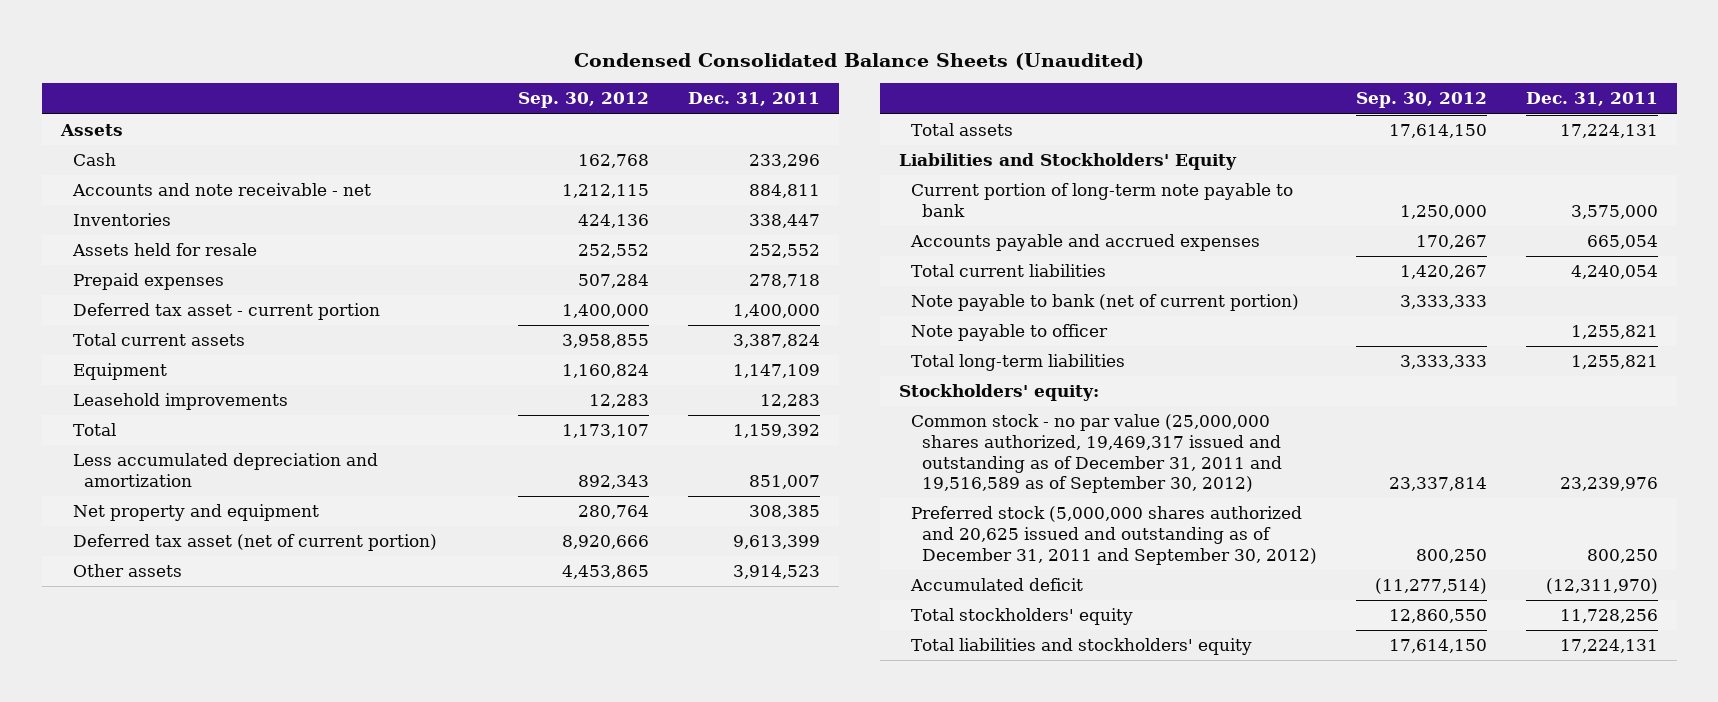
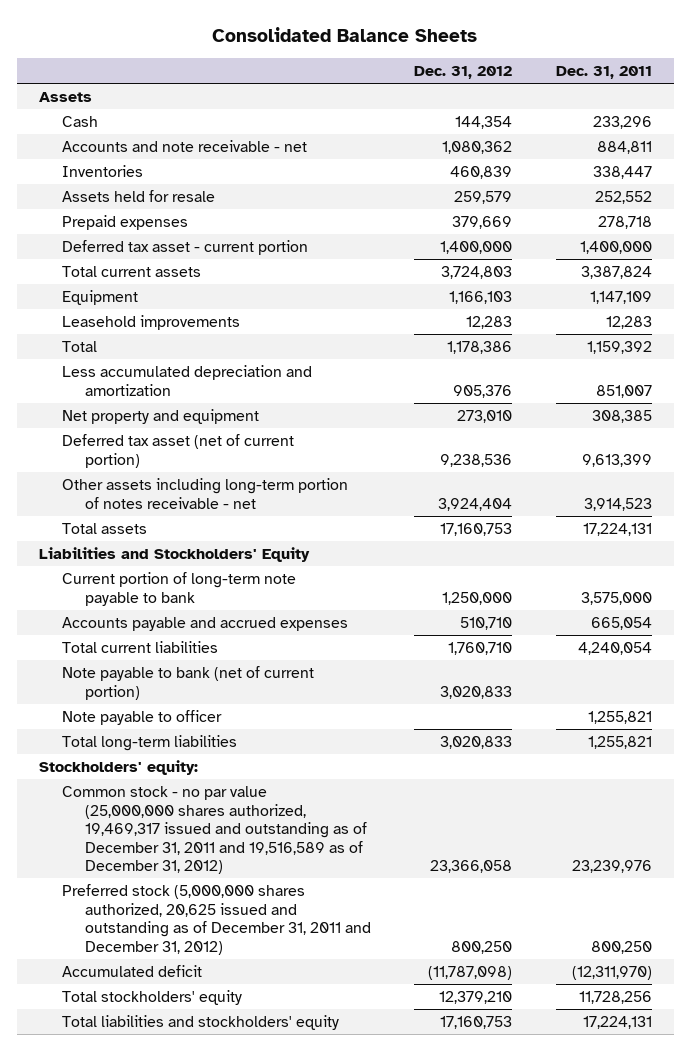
- Condensed Consolidated Balance Sheets (Unaudited)
+ Consolidated Balance Sheets
- | Sep. 30, 2012 | Dec. 31, 2011
+ | Dec. 31, 2012 | Dec. 31, 2011
- Other assets | 4,453,865 | 3,914,523
+ Other assets including long-term portion of notes receivable - net | 3,924,404 | 3,914,523
- Common stock - no par value (25,000,000 shares authorized, 19,469,317 issued and outstanding as of December 31, 2011 and 19,516,589 as of September 30, 2012) | 23,337,814 | 23,239,976
- Preferred stock (5,000,000 shares authorized and 20,625 issued and outstanding as of December 31, 2011 and September 30, 2012) | 800,250 | 800,250
+ Common stock - no par value (25,000,000 shares authorized, 19,469,317 issued and outstanding as of December 31, 2011 and 19,516,589 as of December 31, 2012) | 23,366,058 | 23,239,976
+ Preferred stock (5,000,000 shares authorized, 20,625 issued and outstanding as of December 31, 2011 and December 31, 2012) | 800,250 | 800,250

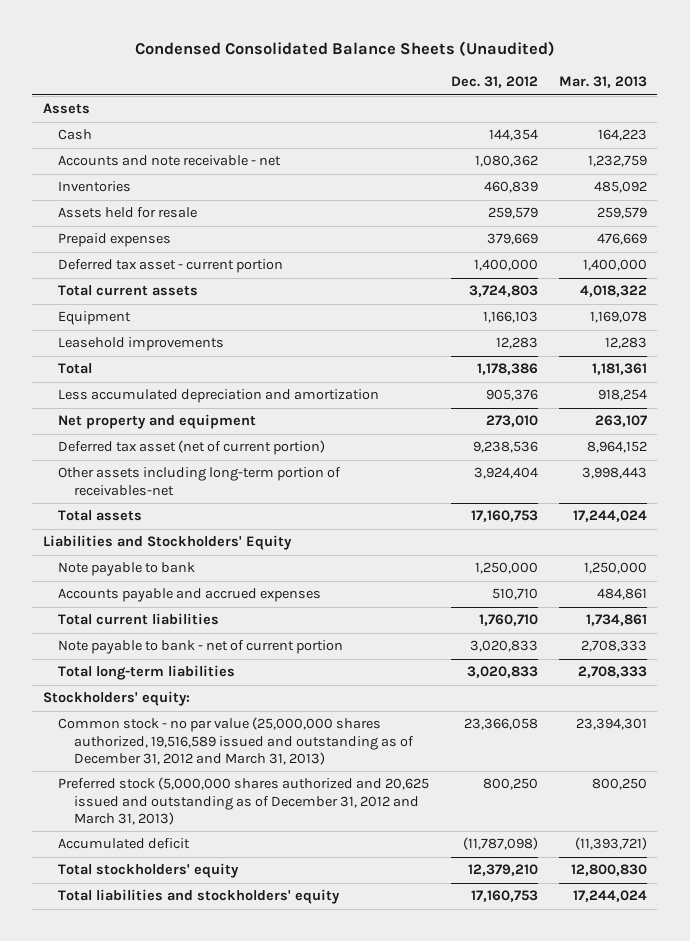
- Consolidated Balance Sheets
+ Condensed Consolidated Balance Sheets (Unaudited)
- | Dec. 31, 2012 | Dec. 31, 2011
+ | Dec. 31, 2012 | Mar. 31, 2013
- Other assets including long-term portion of notes receivable - net | 3,924,404 | 3,914,523
+ Other assets including long-term portion of receivables-net | 3,924,404 | 3,998,443
- Current portion of long-term note payable to bank | 1,250,000 | 3,575,000
+ Note payable to bank | 1,250,000 | 1,250,000
- Note payable to bank (net of current portion) | 3,020,833 |
- Note payable to officer | | 1,255,821
+ Note payable to bank - net of current portion | 3,020,833 | 2,708,333
- Common stock - no par value (25,000,000 shares authorized, 19,469,317 issued and outstanding as of December 31, 2011 and 19,516,589 as of December 31, 2012) | 23,366,058 | 23,239,976
- Preferred stock (5,000,000 shares authorized, 20,625 issued and outstanding as of December 31, 2011 and December 31, 2012) | 800,250 | 800,250
+ Common stock - no par value (25,000,000 shares authorized, 19,516,589 issued and outstanding as of December 31, 2012 and March 31, 2013) | 23,366,058 | 23,394,301
+ Preferred stock (5,000,000 shares authorized and 20,625 issued and outstanding as of December 31, 2012 and March 31, 2013) | 800,250 | 800,250

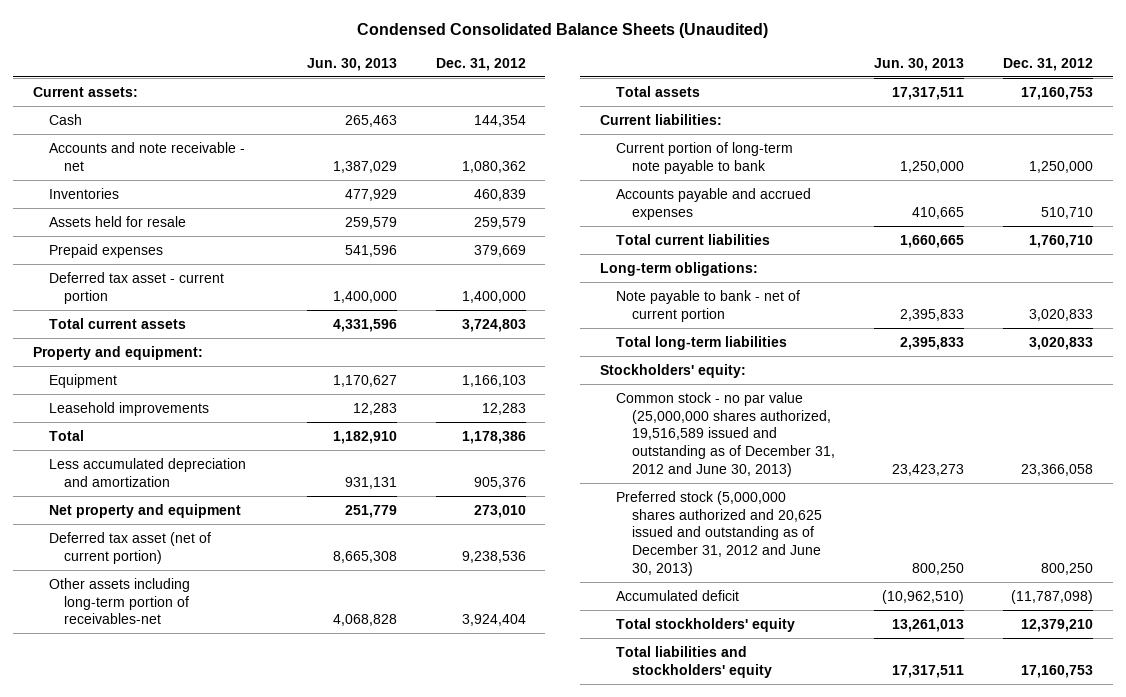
- | Dec. 31, 2012 | Mar. 31, 2013
+ | Jun. 30, 2013 | Dec. 31, 2012
- Assets
+ Current assets:
+ Property and equipment:
- Liabilities and Stockholders' Equity
- Note payable to bank | 1,250,000 | 1,250,000
+ Current liabilities:
+ Current portion of long-term note payable to bank | 1,250,000 | 1,250,000
+ Long-term obligations:
- Common stock - no par value (25,000,000 shares authorized, 19,516,589 issued and outstanding as of December 31, 2012 and March 31, 2013) | 23,366,058 | 23,394,301
- Preferred stock (5,000,000 shares authorized and 20,625 issued and outstanding as of December 31, 2012 and March 31, 2013) | 800,250 | 800,250
+ Common stock - no par value (25,000,000 shares authorized, 19,516,589 issued and outstanding as of December 31, 2012 and June 30, 2013) | 23,423,273 | 23,366,058
+ Preferred stock (5,000,000 shares authorized and 20,625 issued and outstanding as of December 31, 2012 and June 30, 2013) | 800,250 | 800,250

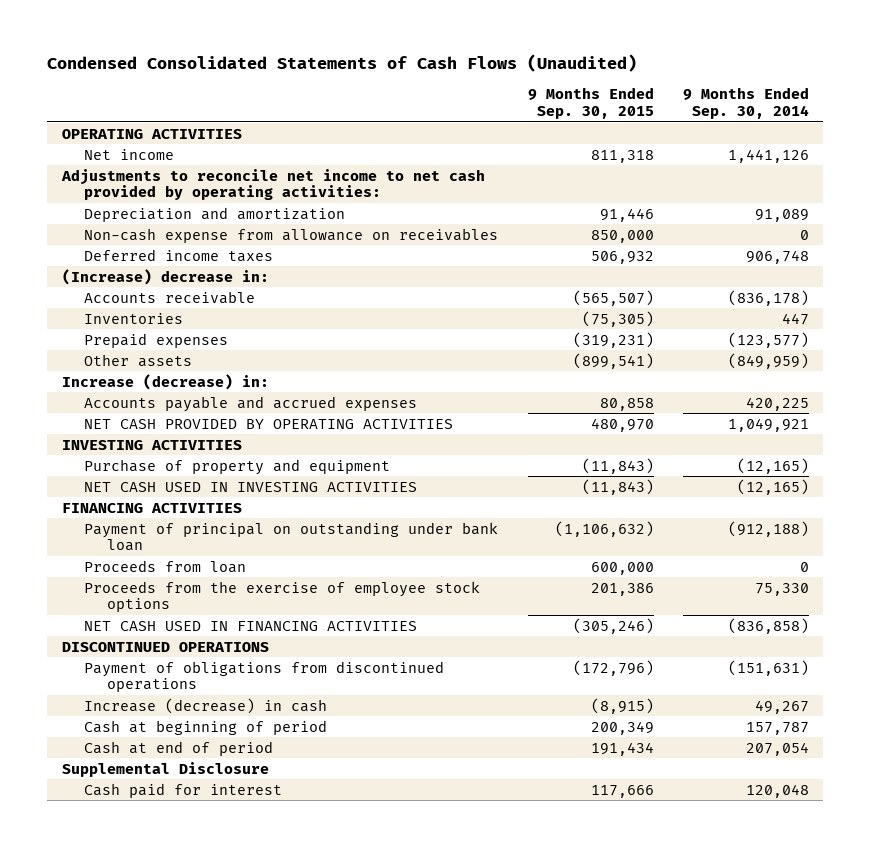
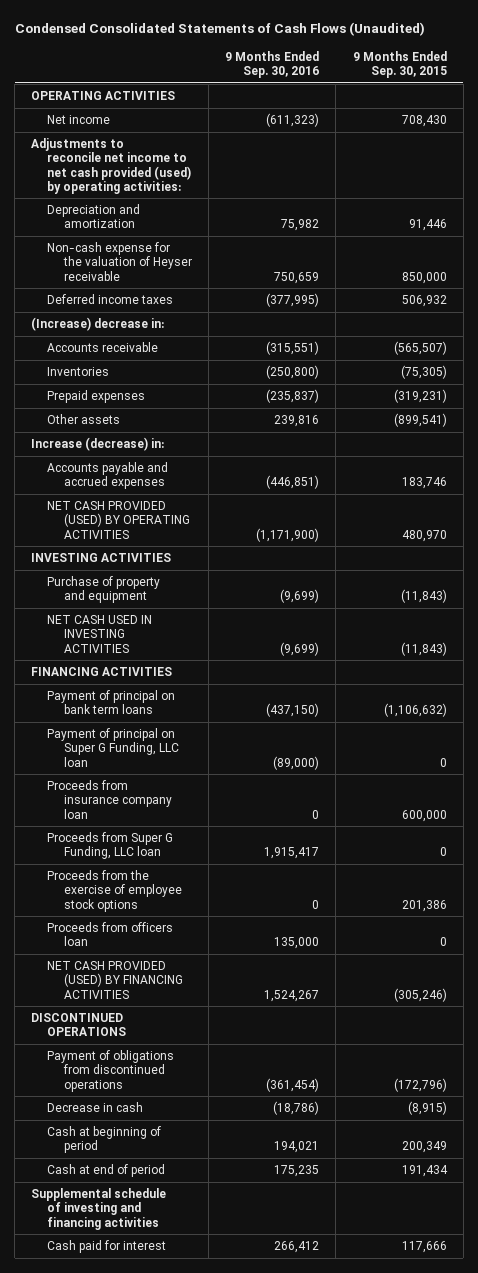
- | 9 Months Ended Sep. 30, 2015 | 9 Months Ended Sep. 30, 2014
+ | 9 Months Ended Sep. 30, 2016 | 9 Months Ended Sep. 30, 2015
- Net income | 811,318 | 1,441,126
- Adjustments to reconcile net income to net cash provided by operating activities:
+ Net income | (611,323) | 708,430
+ Adjustments to reconcile net income to net cash provided (used) by operating activities:
- Non-cash expense from allowance on receivables | 850,000 | 0
+ Non-cash expense for the valuation of Heyser receivable | 750,659 | 850,000
- Accounts payable and accrued expenses | 80,858 | 420,225
- NET CASH PROVIDED BY OPERATING ACTIVITIES | 480,970 | 1,049,921
+ Accounts payable and accrued expenses | (446,851) | 183,746
+ NET CASH PROVIDED (USED) BY OPERATING ACTIVITIES | (1,171,900) | 480,970
- Payment of principal on outstanding under bank loan | (1,106,632) | (912,188)
- Proceeds from loan | 600,000 | 0
+ Payment of principal on bank term loans | (437,150) | (1,106,632)
+ Payment of principal on Super G Funding, LLC loan | (89,000) | 0
+ Proceeds from insurance company loan | 0 | 600,000
+ Proceeds from Super G Funding, LLC loan | 1,915,417 | 0
- NET CASH USED IN FINANCING ACTIVITIES | (305,246) | (836,858)
+ Proceeds from officers loan | 135,000 | 0
+ NET CASH PROVIDED (USED) BY FINANCING ACTIVITIES | 1,524,267 | (305,246)
- Increase (decrease) in cash | (8,915) | 49,267
+ Decrease in cash | (18,786) | (8,915)
- Supplemental Disclosure
+ Supplemental schedule of investing and financing activities

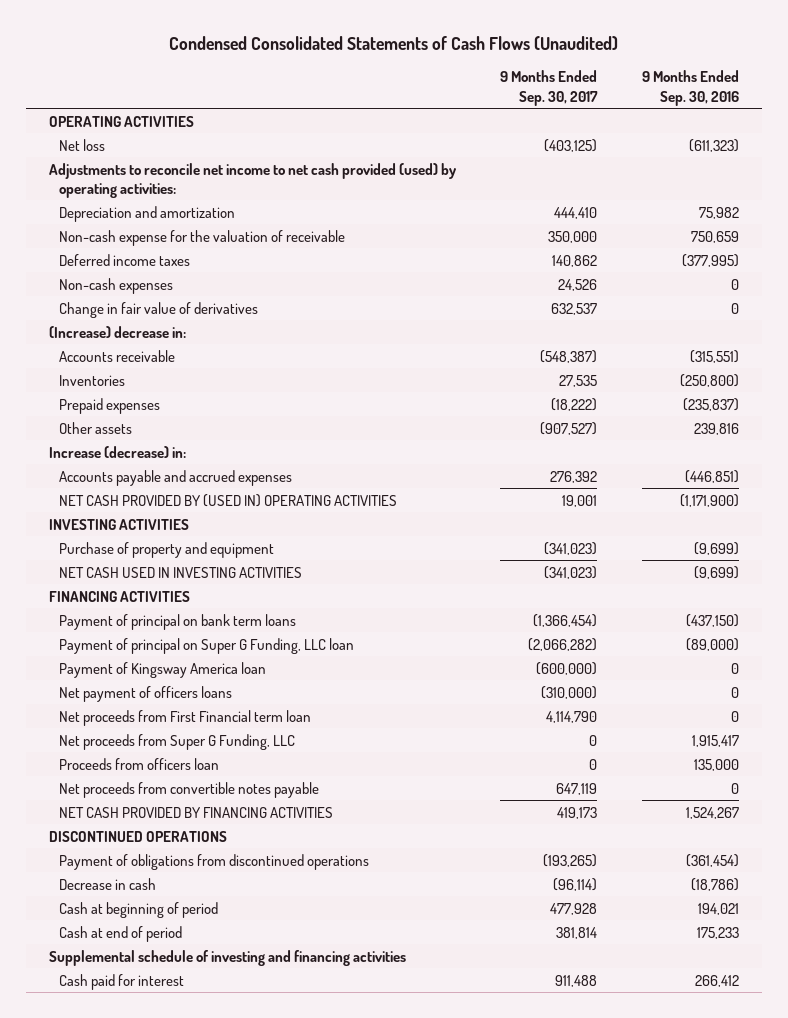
- | 9 Months Ended Sep. 30, 2016 | 9 Months Ended Sep. 30, 2015
+ | 9 Months Ended Sep. 30, 2017 | 9 Months Ended Sep. 30, 2016
- Net income | (611,323) | 708,430
+ Net loss | (403,125) | (611,323)
- Non-cash expense for the valuation of Heyser receivable | 750,659 | 850,000
+ Non-cash expense for the valuation of receivable | 350,000 | 750,659
+ Non-cash expenses | 24,526 | 0
+ Change in fair value of derivatives | 632,537 | 0
- NET CASH PROVIDED (USED) BY OPERATING ACTIVITIES | (1,171,900) | 480,970
+ NET CASH PROVIDED BY (USED IN) OPERATING ACTIVITIES | 19,001 | (1,171,900)
- Proceeds from insurance company loan | 0 | 600,000
- Proceeds from Super G Funding, LLC loan | 1,915,417 | 0
- Proceeds from the exercise of employee stock options | 0 | 201,386
+ Payment of Kingsway America loan | (600,000) | 0
+ Net payment of officers loans | (310,000) | 0
+ Net proceeds from First Financial term loan | 4,114,790 | 0
+ Net proceeds from Super G Funding, LLC | 0 | 1,915,417
- NET CASH PROVIDED (USED) BY FINANCING ACTIVITIES | 1,524,267 | (305,246)
+ Net proceeds from convertible notes payable | 647,119 | 0
+ NET CASH PROVIDED BY FINANCING ACTIVITIES | 419,173 | 1,524,267
- Cash at end of period | 175,235 | 191,434
+ Cash at end of period | 381,814 | 175,233

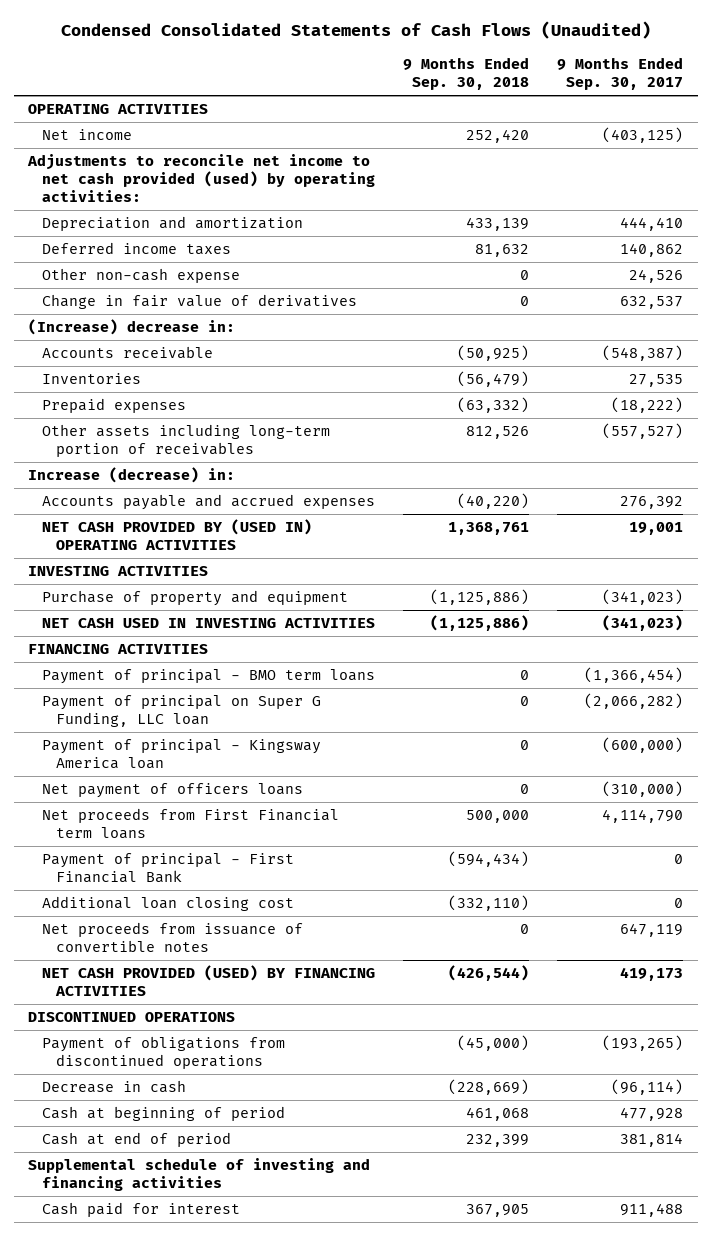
- | 9 Months Ended Sep. 30, 2017 | 9 Months Ended Sep. 30, 2016
+ | 9 Months Ended Sep. 30, 2018 | 9 Months Ended Sep. 30, 2017
- Net loss | (403,125) | (611,323)
+ Net income | 252,420 | (403,125)
- Non-cash expense for the valuation of receivable | 350,000 | 750,659
- Non-cash expenses | 24,526 | 0
+ Other non-cash expense | 0 | 24,526
- Other assets | (907,527) | 239,816
+ Other assets including long-term portion of receivables | 812,526 | (557,527)
- Payment of principal on bank term loans | (1,366,454) | (437,150)
+ Payment of principal - BMO term loans | 0 | (1,366,454)
- Payment of Kingsway America loan | (600,000) | 0
+ Payment of principal - Kingsway America loan | 0 | (600,000)
- Net proceeds from First Financial term loan | 4,114,790 | 0
- Net proceeds from Super G Funding, LLC | 0 | 1,915,417
- Proceeds from officers loan | 0 | 135,000
- Net proceeds from convertible notes payable | 647,119 | 0
- NET CASH PROVIDED BY FINANCING ACTIVITIES | 419,173 | 1,524,267
+ Net proceeds from First Financial term loans | 500,000 | 4,114,790
+ Payment of principal - First Financial Bank | (594,434) | 0
+ Additional loan closing cost | (332,110) | 0
+ Net proceeds from issuance of convertible notes | 0 | 647,119
+ NET CASH PROVIDED (USED) BY FINANCING ACTIVITIES | (426,544) | 419,173

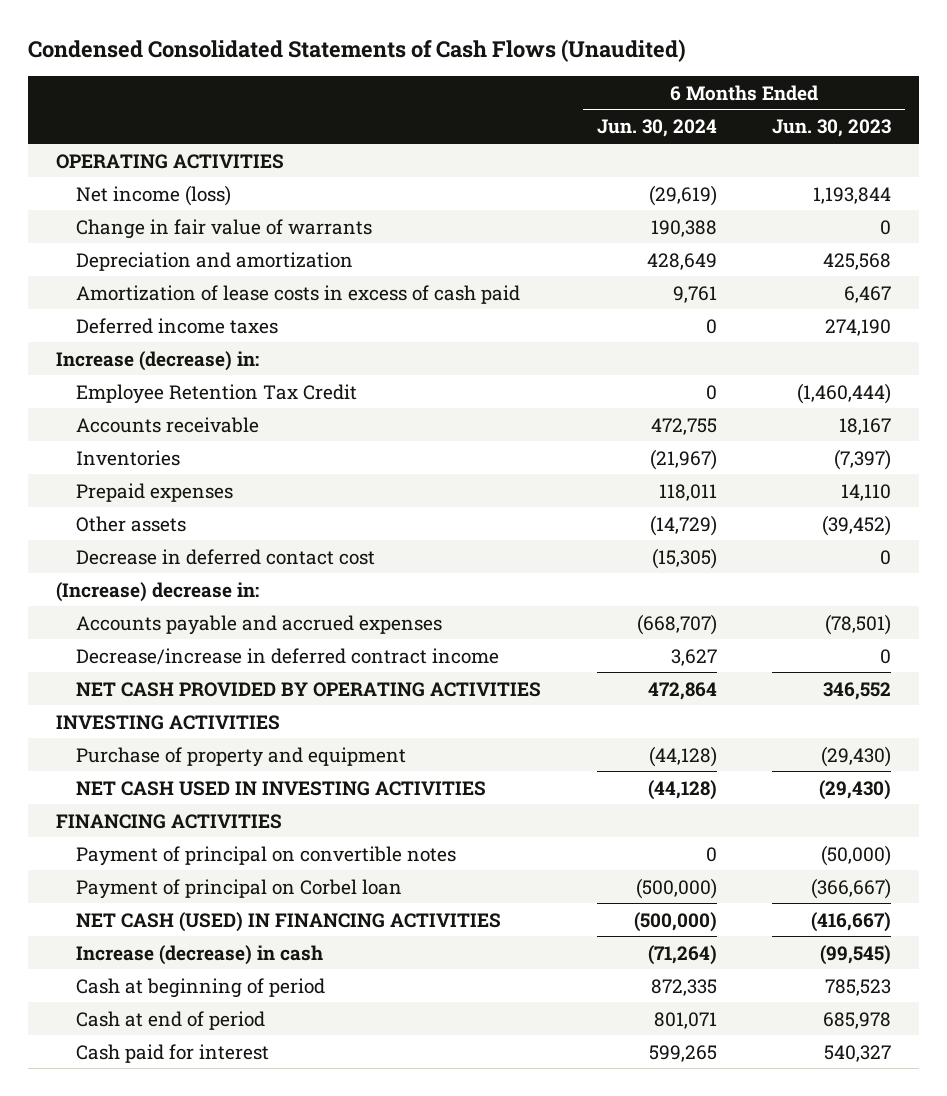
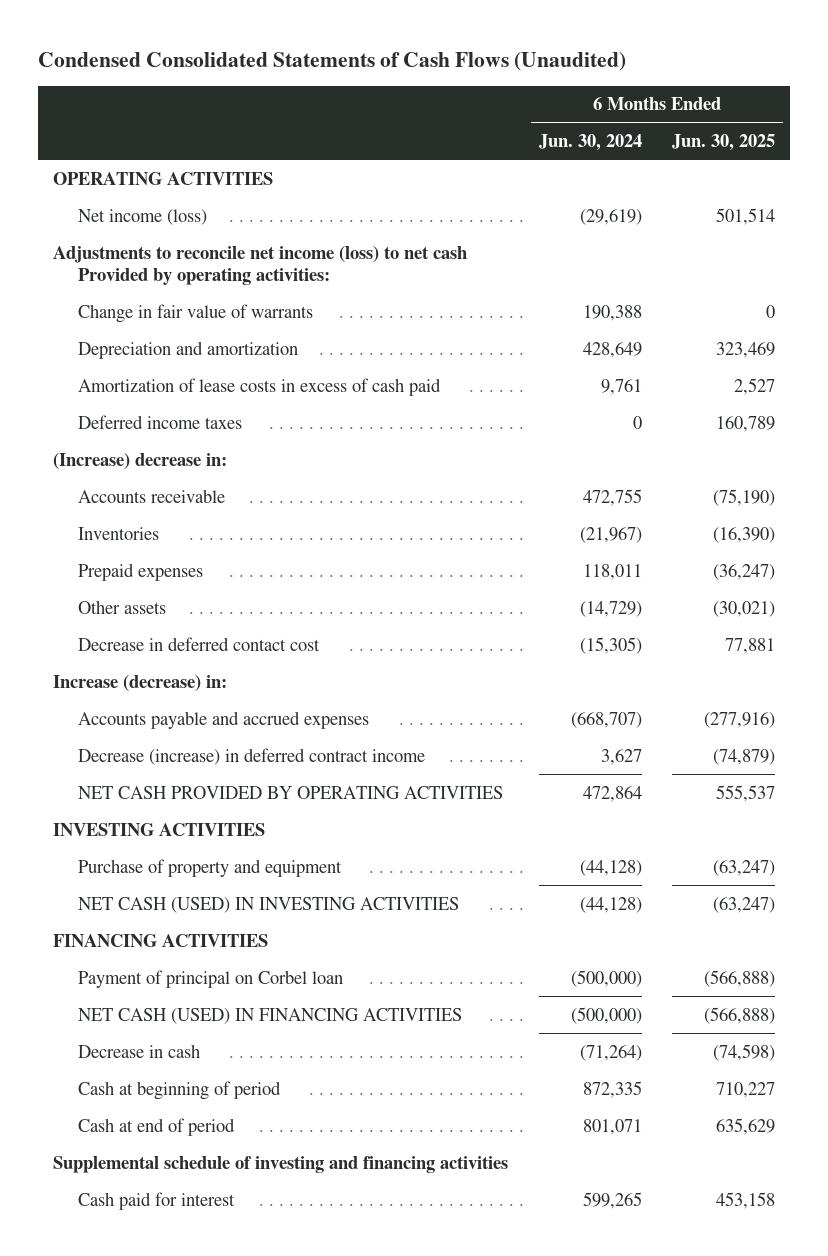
- | 6 Months Ended Jun. 30, 2024 | 6 Months Ended Jun. 30, 2023
+ | 6 Months Ended Jun. 30, 2024 | 6 Months Ended Jun. 30, 2025
+ Adjustments to reconcile net income (loss) to net cash Provided by operating activities:
- Employee Retention Tax Credit | 0 | (1,460,444)
moved up: (Increase) decrease in:
moved down: Increase (decrease) in:
- Decrease/increase in deferred contract income | 3,627 | 0
+ Decrease (increase) in deferred contract income | 3,627 | (74,879)
- NET CASH USED IN INVESTING ACTIVITIES | (44,128) | (29,430)
+ NET CASH (USED) IN INVESTING ACTIVITIES | (44,128) | (63,247)
- Payment of principal on convertible notes | 0 | (50,000)
- Increase (decrease) in cash | (71,264) | (99,545)
+ Decrease in cash | (71,264) | (74,598)
+ Supplemental schedule of investing and financing activities

